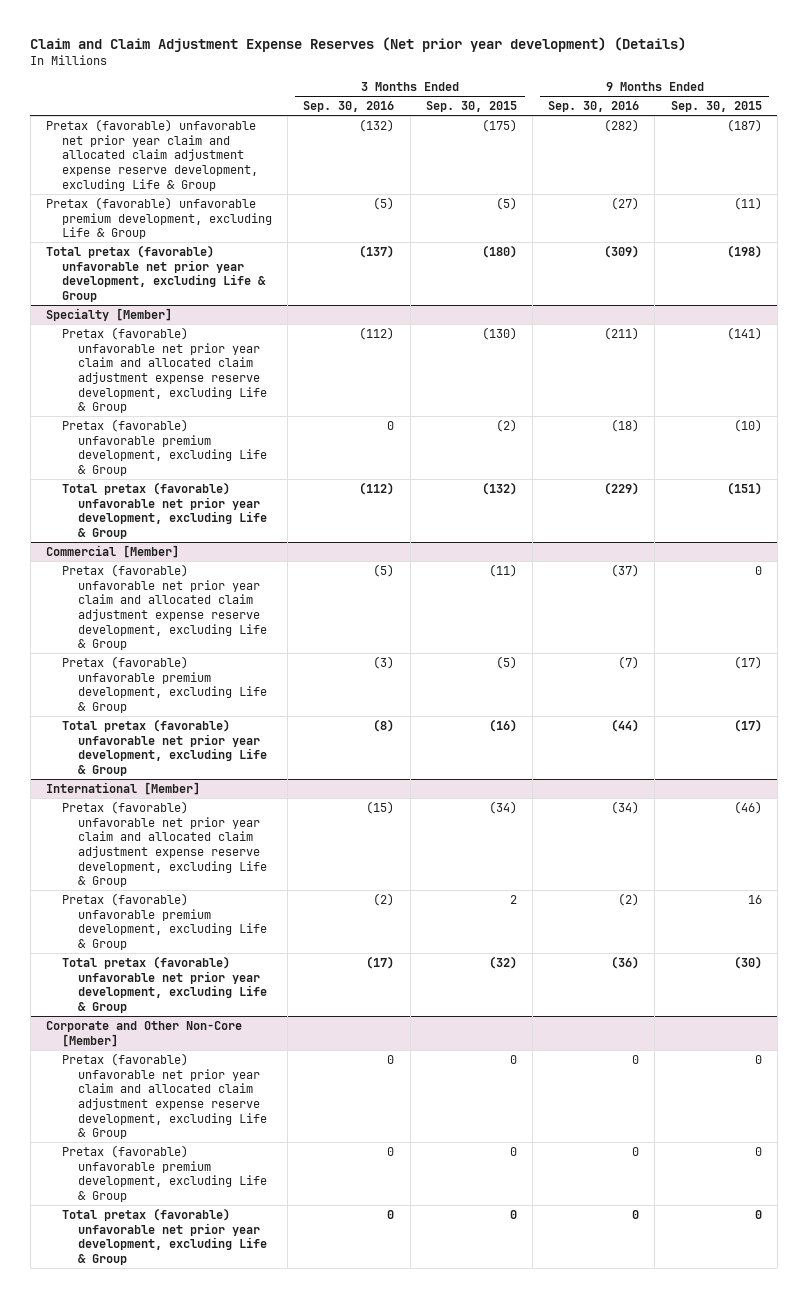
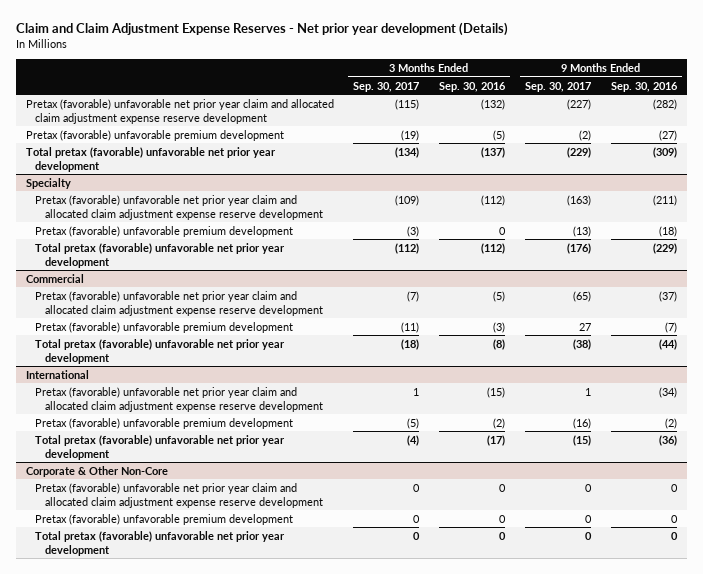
- Claim and Claim Adjustment Expense Reserves (Net prior year development) (Details)
+ Claim and Claim Adjustment Expense Reserves - Net prior year development (Details)
- | 3 Months Ended Sep. 30, 2016 | 3 Months Ended Sep. 30, 2015 | 9 Months Ended Sep. 30, 2016 | 9 Months Ended Sep. 30, 2015
+ | 3 Months Ended Sep. 30, 2017 | 3 Months Ended Sep. 30, 2016 | 9 Months Ended Sep. 30, 2017 | 9 Months Ended Sep. 30, 2016
- Pretax (favorable) unfavorable net prior year claim and allocated claim adjustment expense reserve development, excluding Life & Group | (132) | (175) | (282) | (187)
- Pretax (favorable) unfavorable premium development, excluding Life & Group | (5) | (5) | (27) | (11)
- Total pretax (favorable) unfavorable net prior year development, excluding Life & Group | (137) | (180) | (309) | (198)
- Specialty [Member]
- Pretax (favorable) unfavorable net prior year claim and allocated claim adjustment expense reserve development, excluding Life & Group | (112) | (130) | (211) | (141)
- Pretax (favorable) unfavorable premium development, excluding Life & Group | 0 | (2) | (18) | (10)
- Total pretax (favorable) unfavorable net prior year development, excluding Life & Group | (112) | (132) | (229) | (151)
- Commercial [Member]
- Pretax (favorable) unfavorable net prior year claim and allocated claim adjustment expense reserve development, excluding Life & Group | (5) | (11) | (37) | 0
- Pretax (favorable) unfavorable premium development, excluding Life & Group | (3) | (5) | (7) | (17)
- Total pretax (favorable) unfavorable net prior year development, excluding Life & Group | (8) | (16) | (44) | (17)
- International [Member]
- Pretax (favorable) unfavorable net prior year claim and allocated claim adjustment expense reserve development, excluding Life & Group | (15) | (34) | (34) | (46)
- Pretax (favorable) unfavorable premium development, excluding Life & Group | (2) | 2 | (2) | 16
- Total pretax (favorable) unfavorable net prior year development, excluding Life & Group | (17) | (32) | (36) | (30)
- Corporate and Other Non-Core [Member]
- Pretax (favorable) unfavorable net prior year claim and allocated claim adjustment expense reserve development, excluding Life & Group | 0 | 0 | 0 | 0
- Pretax (favorable) unfavorable premium development, excluding Life & Group | 0 | 0 | 0 | 0
- Total pretax (favorable) unfavorable net prior year development, excluding Life & Group | 0 | 0 | 0 | 0
+ Pretax (favorable) unfavorable net prior year claim and allocated claim adjustment expense reserve development | (115) | (132) | (227) | (282)
+ Pretax (favorable) unfavorable premium development | (19) | (5) | (2) | (27)
+ Total pretax (favorable) unfavorable net prior year development | (134) | (137) | (229) | (309)
+ Specialty
+ Pretax (favorable) unfavorable net prior year claim and allocated claim adjustment expense reserve development | (109) | (112) | (163) | (211)
+ Pretax (favorable) unfavorable premium development | (3) | 0 | (13) | (18)
+ Total pretax (favorable) unfavorable net prior year development | (112) | (112) | (176) | (229)
+ Commercial
+ Pretax (favorable) unfavorable net prior year claim and allocated claim adjustment expense reserve development | (7) | (5) | (65) | (37)
+ Pretax (favorable) unfavorable premium development | (11) | (3) | 27 | (7)
+ Total pretax (favorable) unfavorable net prior year development | (18) | (8) | (38) | (44)
+ International
+ Pretax (favorable) unfavorable net prior year claim and allocated claim adjustment expense reserve development | 1 | (15) | 1 | (34)
+ Pretax (favorable) unfavorable premium development | (5) | (2) | (16) | (2)
+ Total pretax (favorable) unfavorable net prior year development | (4) | (17) | (15) | (36)
+ Corporate & Other Non-Core
+ Pretax (favorable) unfavorable net prior year claim and allocated claim adjustment expense reserve development | 0 | 0 | 0 | 0
+ Pretax (favorable) unfavorable premium development | 0 | 0 | 0 | 0
+ Total pretax (favorable) unfavorable net prior year development | 0 | 0 | 0 | 0

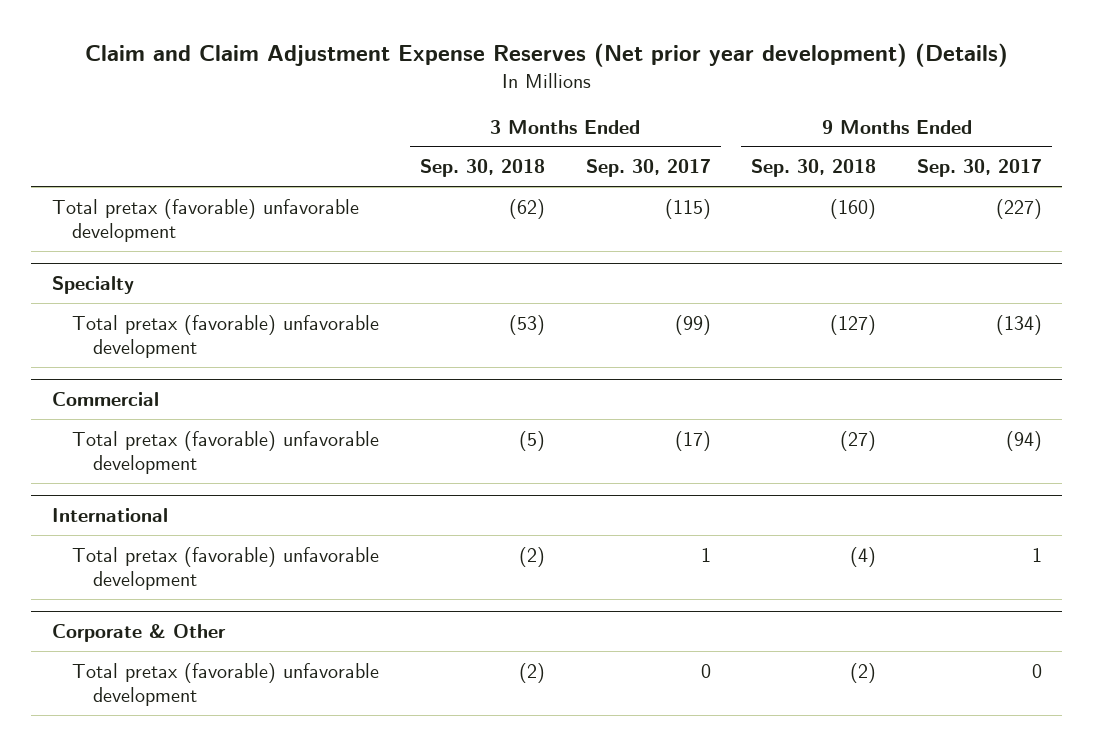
- Claim and Claim Adjustment Expense Reserves - Net prior year development (Details)
+ Claim and Claim Adjustment Expense Reserves (Net prior year development) (Details)
- | 3 Months Ended Sep. 30, 2017 | 3 Months Ended Sep. 30, 2016 | 9 Months Ended Sep. 30, 2017 | 9 Months Ended Sep. 30, 2016
+ | 3 Months Ended Sep. 30, 2018 | 3 Months Ended Sep. 30, 2017 | 9 Months Ended Sep. 30, 2018 | 9 Months Ended Sep. 30, 2017
- Pretax (favorable) unfavorable net prior year claim and allocated claim adjustment expense reserve development | (115) | (132) | (227) | (282)
- Pretax (favorable) unfavorable premium development | (19) | (5) | (2) | (27)
- Total pretax (favorable) unfavorable net prior year development | (134) | (137) | (229) | (309)
+ Total pretax (favorable) unfavorable development | (62) | (115) | (160) | (227)
@ Specialty
- Pretax (favorable) unfavorable net prior year claim and allocated claim adjustment expense reserve development | (109) | (112) | (163) | (211)
- Pretax (favorable) unfavorable premium development | (3) | 0 | (13) | (18)
- Total pretax (favorable) unfavorable net prior year development | (112) | (112) | (176) | (229)
+ Total pretax (favorable) unfavorable development | (53) | (99) | (127) | (134)
@ Commercial
- Pretax (favorable) unfavorable net prior year claim and allocated claim adjustment expense reserve development | (7) | (5) | (65) | (37)
- Pretax (favorable) unfavorable premium development | (11) | (3) | 27 | (7)
- Total pretax (favorable) unfavorable net prior year development | (18) | (8) | (38) | (44)
+ Total pretax (favorable) unfavorable development | (5) | (17) | (27) | (94)
@ International
- Pretax (favorable) unfavorable net prior year claim and allocated claim adjustment expense reserve development | 1 | (15) | 1 | (34)
- Pretax (favorable) unfavorable premium development | (5) | (2) | (16) | (2)
- Total pretax (favorable) unfavorable net prior year development | (4) | (17) | (15) | (36)
- Corporate & Other Non-Core
- Pretax (favorable) unfavorable net prior year claim and allocated claim adjustment expense reserve development | 0 | 0 | 0 | 0
- Pretax (favorable) unfavorable premium development | 0 | 0 | 0 | 0
- Total pretax (favorable) unfavorable net prior year development | 0 | 0 | 0 | 0
@ International
+ Total pretax (favorable) unfavorable development | (2) | 1 | (4) | 1
+ Corporate & Other
+ Total pretax (favorable) unfavorable development | (2) | 0 | (2) | 0

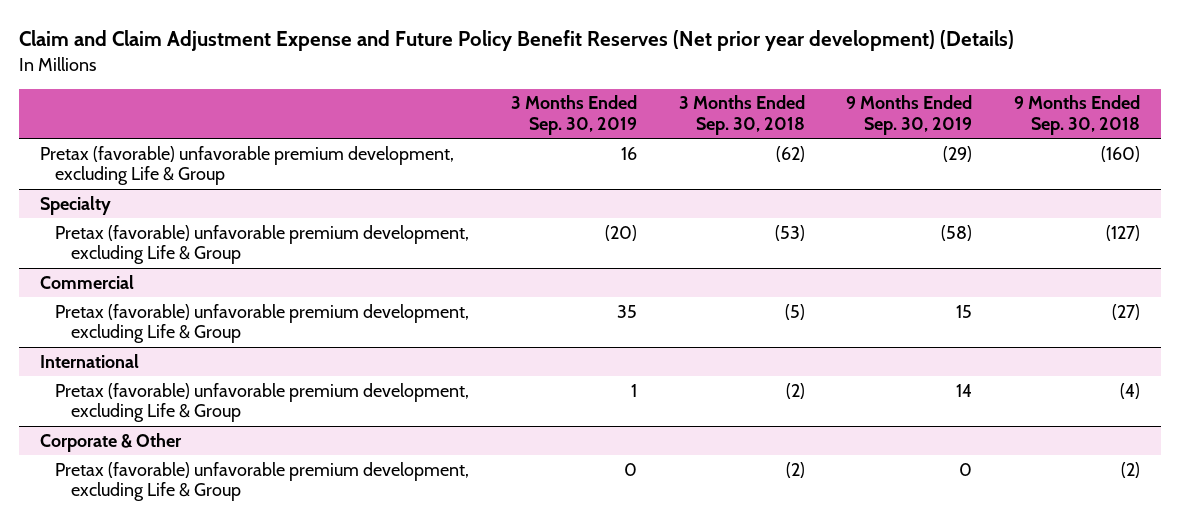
- Claim and Claim Adjustment Expense Reserves (Net prior year development) (Details)
+ Claim and Claim Adjustment Expense and Future Policy Benefit Reserves (Net prior year development) (Details)
- | 3 Months Ended Sep. 30, 2018 | 3 Months Ended Sep. 30, 2017 | 9 Months Ended Sep. 30, 2018 | 9 Months Ended Sep. 30, 2017
+ | 3 Months Ended Sep. 30, 2019 | 3 Months Ended Sep. 30, 2018 | 9 Months Ended Sep. 30, 2019 | 9 Months Ended Sep. 30, 2018
- Total pretax (favorable) unfavorable development | (62) | (115) | (160) | (227)
+ Pretax (favorable) unfavorable premium development, excluding Life & Group | 16 | (62) | (29) | (160)
@ Specialty
- Total pretax (favorable) unfavorable development | (53) | (99) | (127) | (134)
+ Pretax (favorable) unfavorable premium development, excluding Life & Group | (20) | (53) | (58) | (127)
@ Commercial
- Total pretax (favorable) unfavorable development | (5) | (17) | (27) | (94)
+ Pretax (favorable) unfavorable premium development, excluding Life & Group | 35 | (5) | 15 | (27)
@ International
- Total pretax (favorable) unfavorable development | (2) | 1 | (4) | 1
+ Pretax (favorable) unfavorable premium development, excluding Life & Group | 1 | (2) | 14 | (4)
@ Corporate & Other
- Total pretax (favorable) unfavorable development | (2) | 0 | (2) | 0
+ Pretax (favorable) unfavorable premium development, excluding Life & Group | 0 | (2) | 0 | (2)

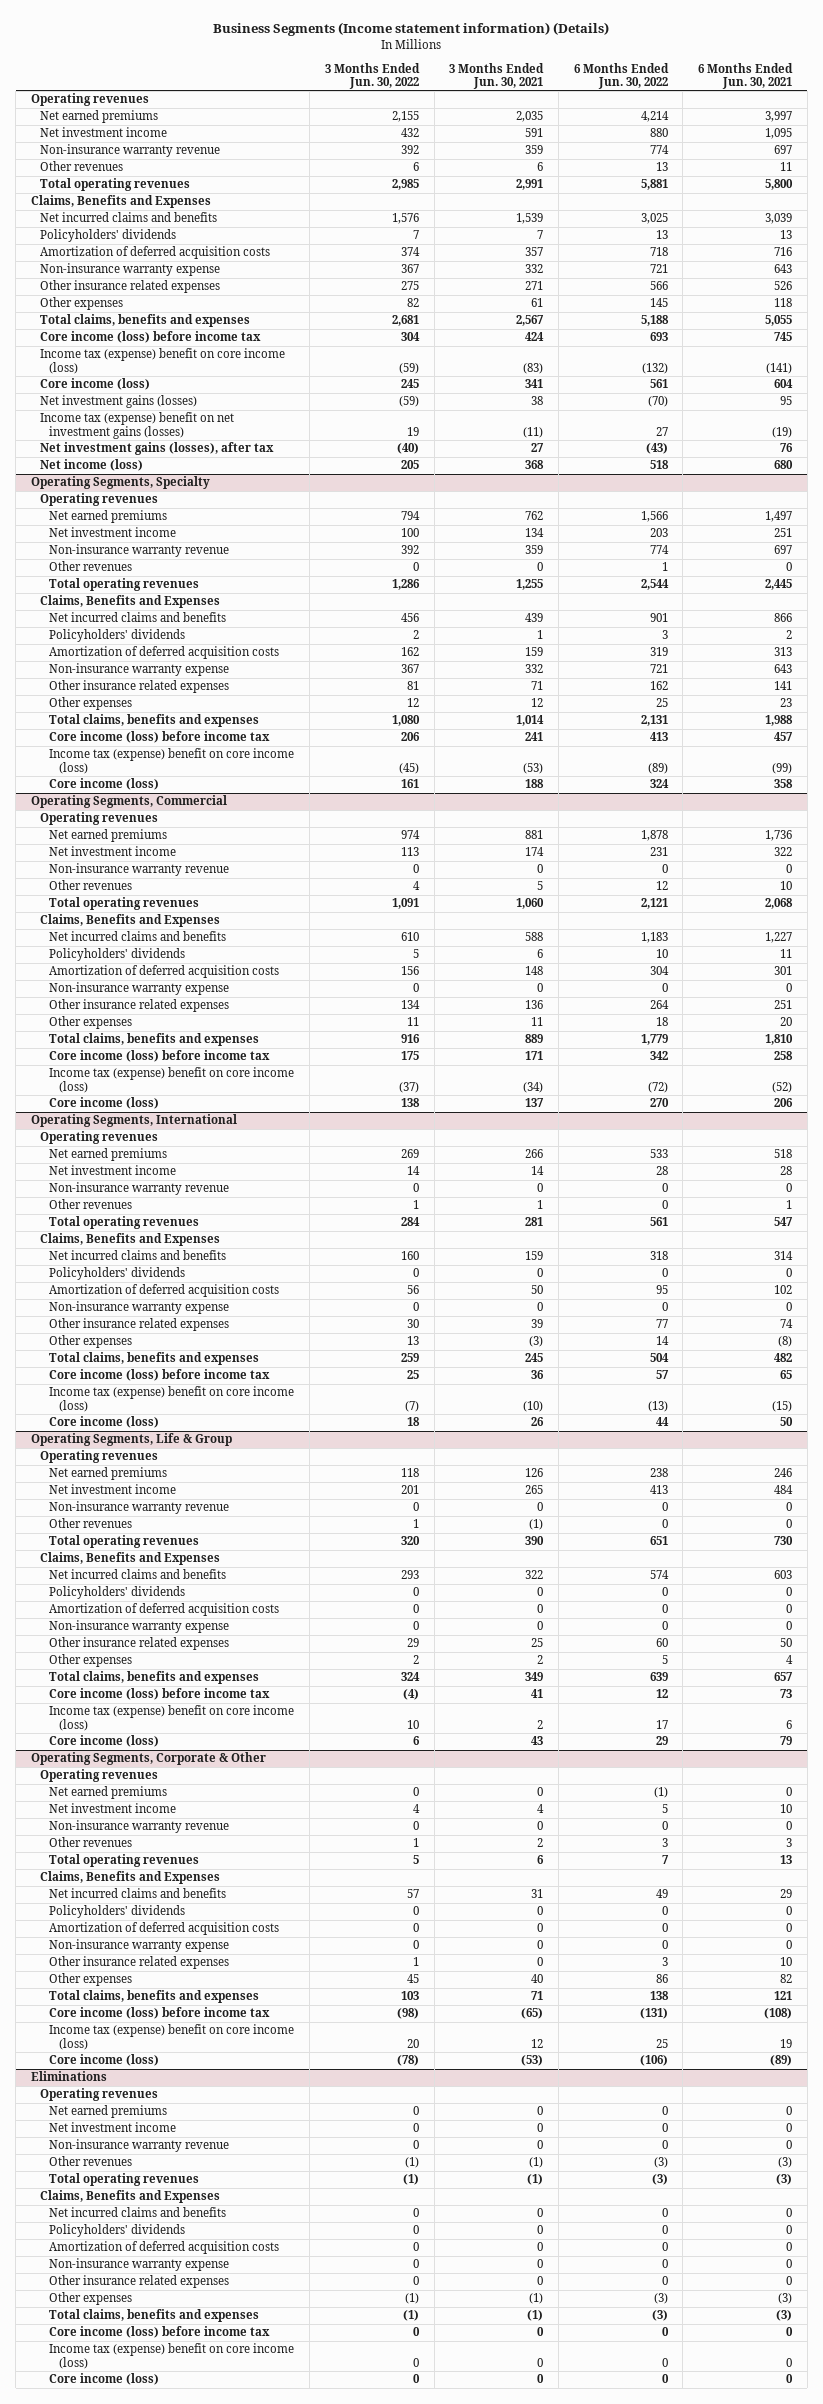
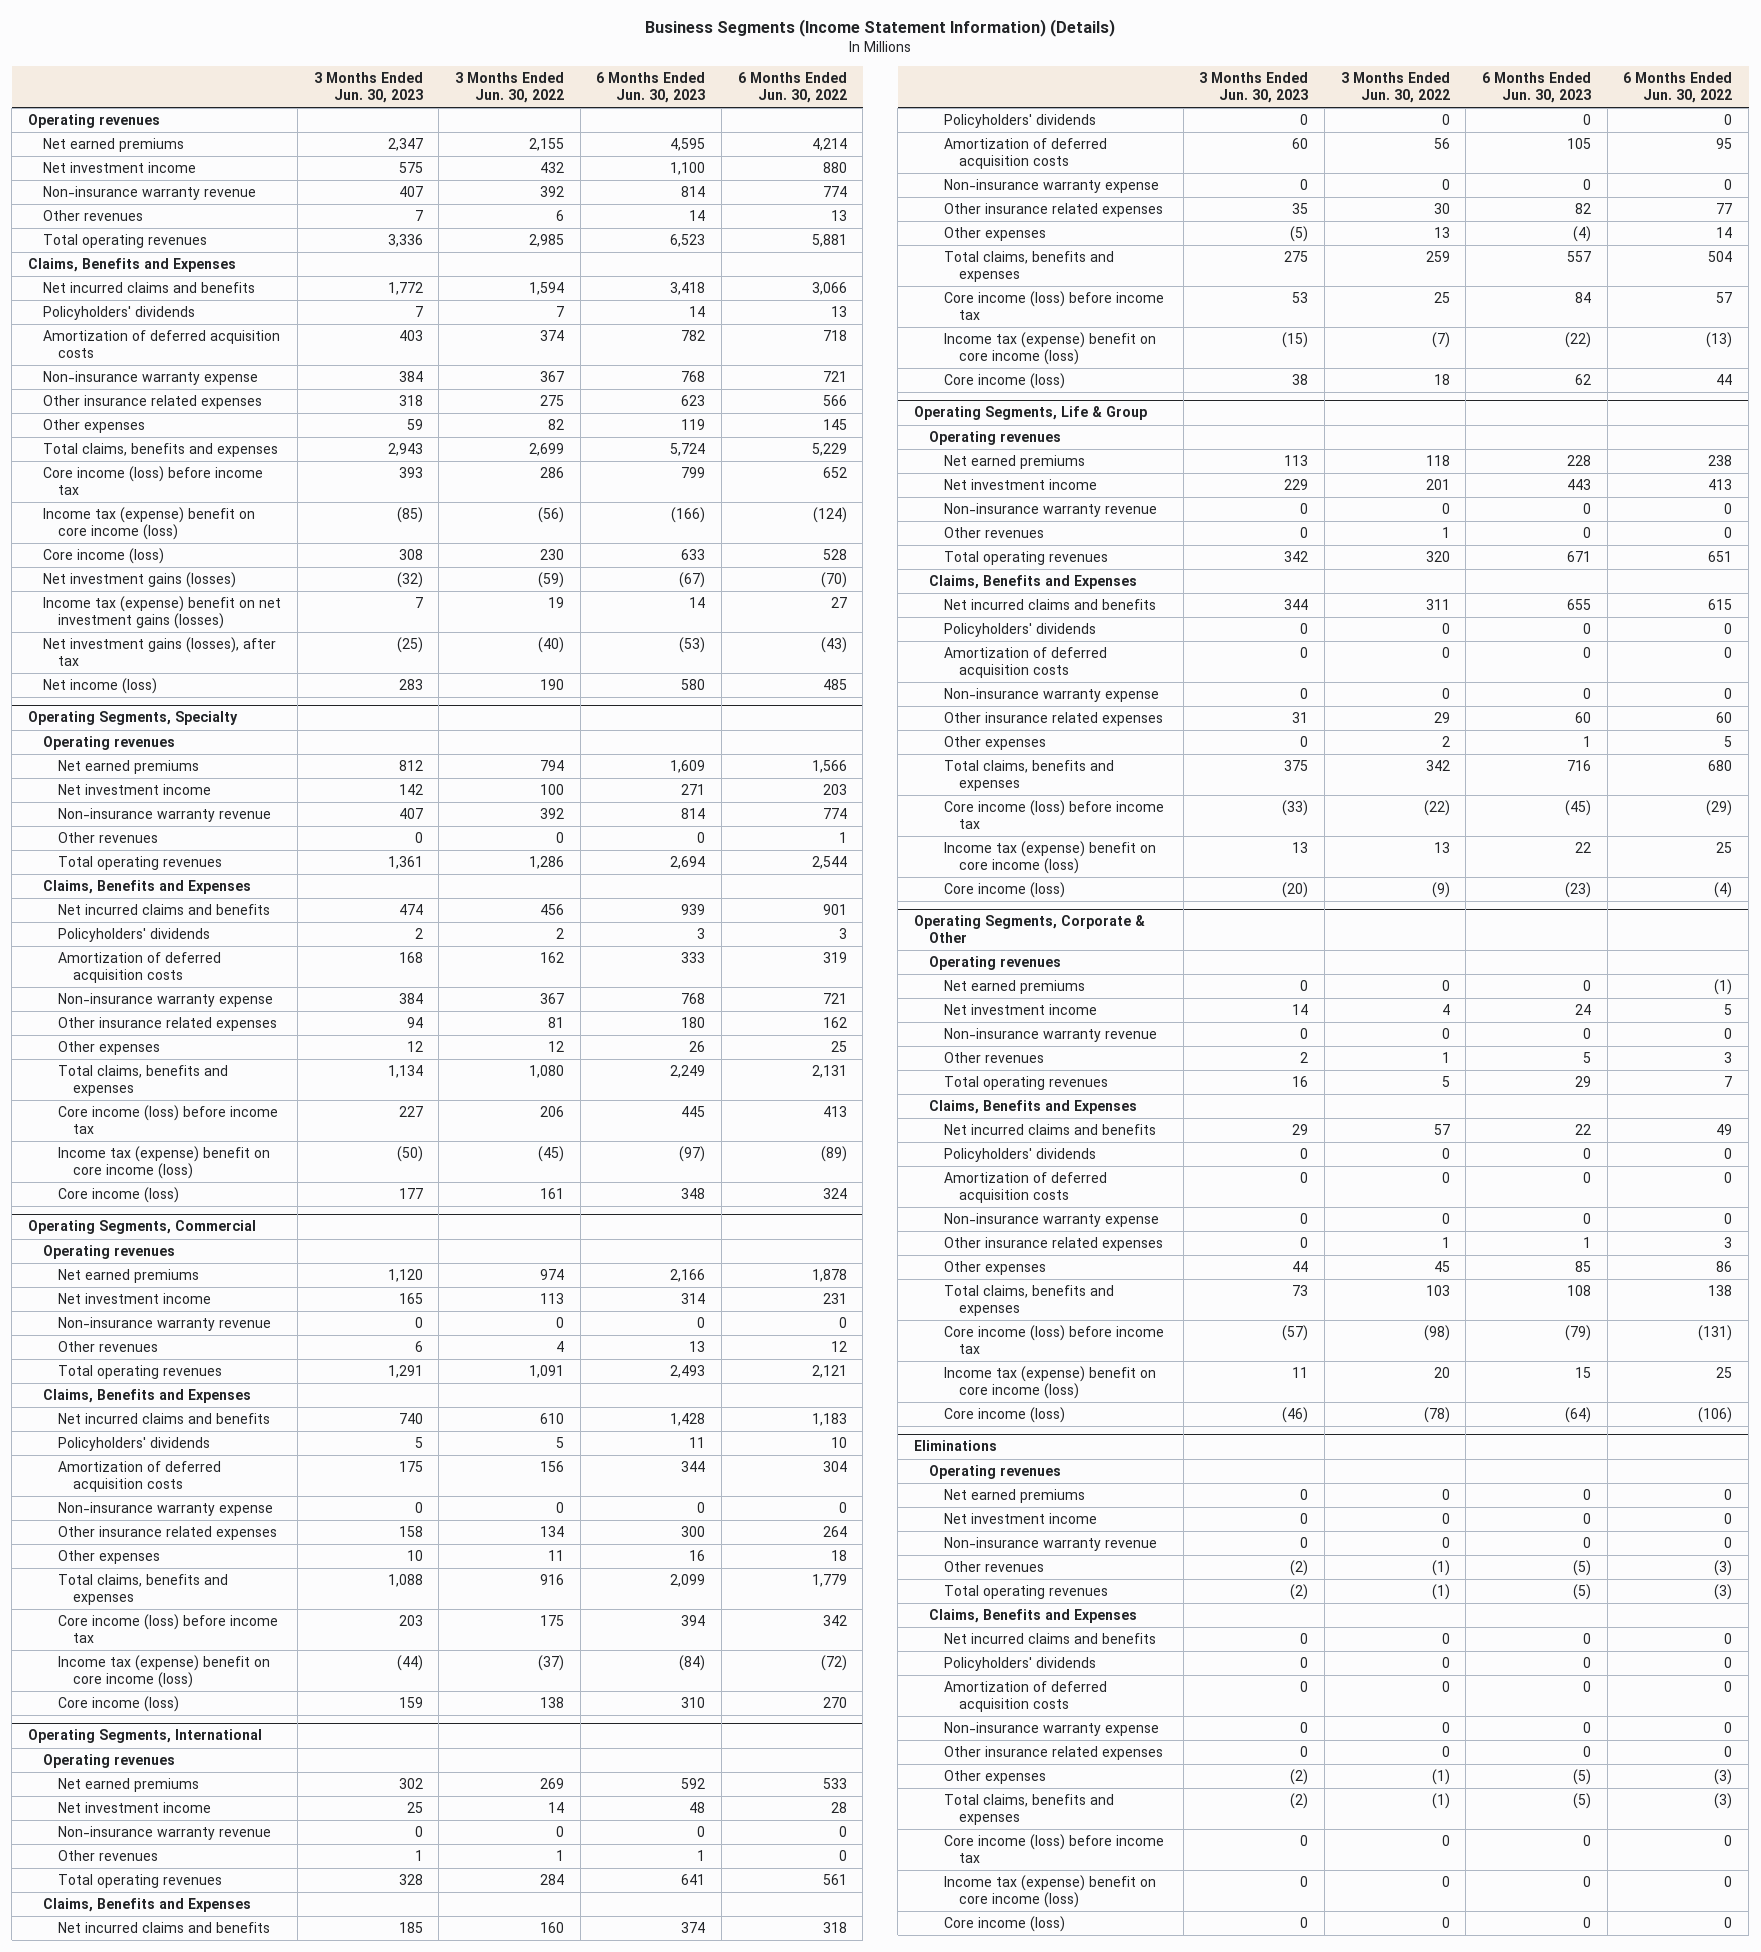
- Business Segments (Income statement information) (Details)
+ Business Segments (Income Statement Information) (Details)
- | 3 Months Ended Jun. 30, 2022 | 3 Months Ended Jun. 30, 2021 | 6 Months Ended Jun. 30, 2022 | 6 Months Ended Jun. 30, 2021
+ | 3 Months Ended Jun. 30, 2023 | 3 Months Ended Jun. 30, 2022 | 6 Months Ended Jun. 30, 2023 | 6 Months Ended Jun. 30, 2022
- Net incurred claims and benefits | 1,576 | 1,539 | 3,025 | 3,039
+ Net incurred claims and benefits | 1,772 | 1,594 | 3,418 | 3,066
- Total claims, benefits and expenses | 2,681 | 2,567 | 5,188 | 5,055
- Core income (loss) before income tax | 304 | 424 | 693 | 745
- Income tax (expense) benefit on core income (loss) | (59) | (83) | (132) | (141)
- Core income (loss) | 245 | 341 | 561 | 604
+ Total claims, benefits and expenses | 2,943 | 2,699 | 5,724 | 5,229
+ Core income (loss) before income tax | 393 | 286 | 799 | 652
+ Income tax (expense) benefit on core income (loss) | (85) | (56) | (166) | (124)
+ Core income (loss) | 308 | 230 | 633 | 528
- Net income (loss) | 205 | 368 | 518 | 680
+ Net income (loss) | 283 | 190 | 580 | 485
@ Operating Segments, Life & Group
- Net incurred claims and benefits | 293 | 322 | 574 | 603
+ Net incurred claims and benefits | 344 | 311 | 655 | 615
- Total claims, benefits and expenses | 324 | 349 | 639 | 657
- Core income (loss) before income tax | (4) | 41 | 12 | 73
- Income tax (expense) benefit on core income (loss) | 10 | 2 | 17 | 6
- Core income (loss) | 6 | 43 | 29 | 79
+ Total claims, benefits and expenses | 375 | 342 | 716 | 680
+ Core income (loss) before income tax | (33) | (22) | (45) | (29)
+ Income tax (expense) benefit on core income (loss) | 13 | 13 | 22 | 25
+ Core income (loss) | (20) | (9) | (23) | (4)

